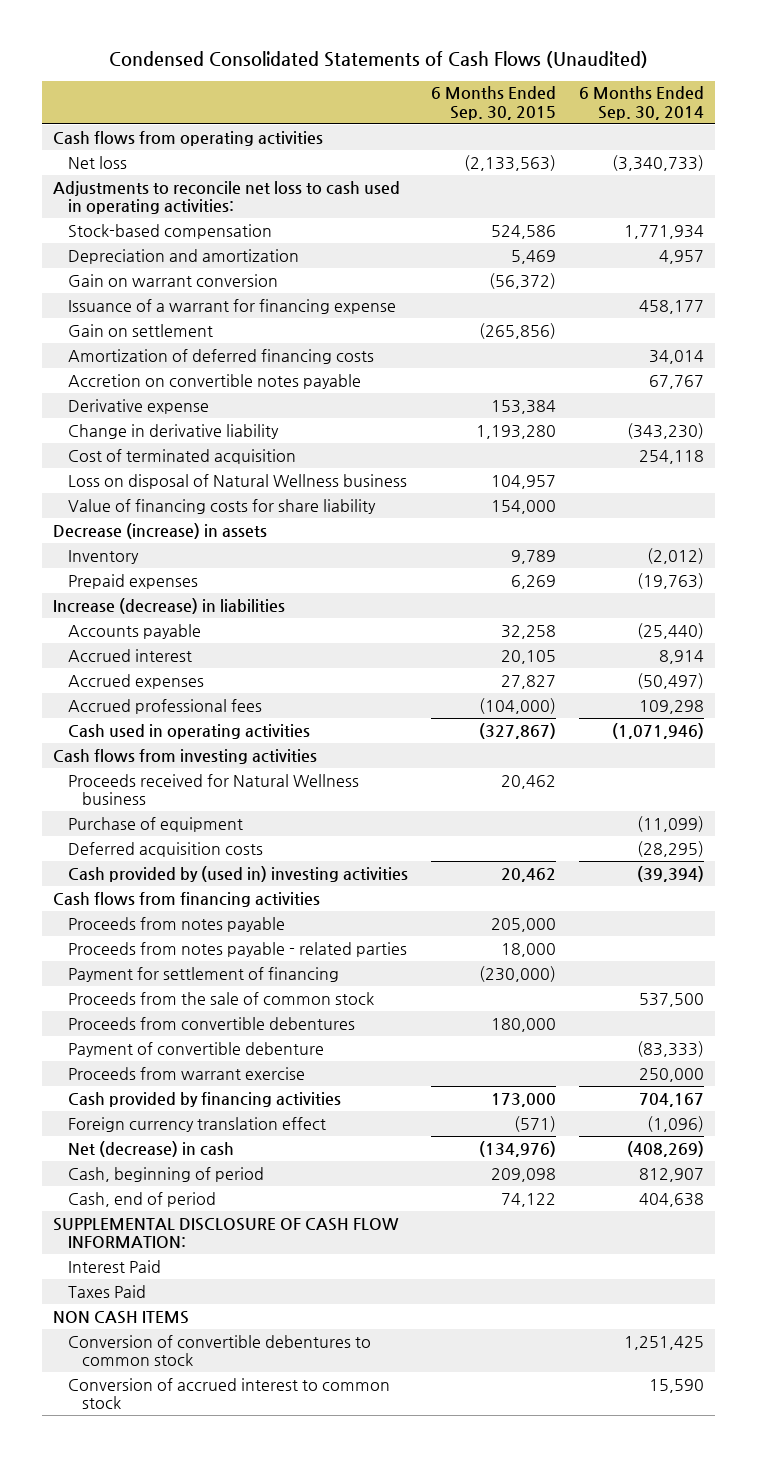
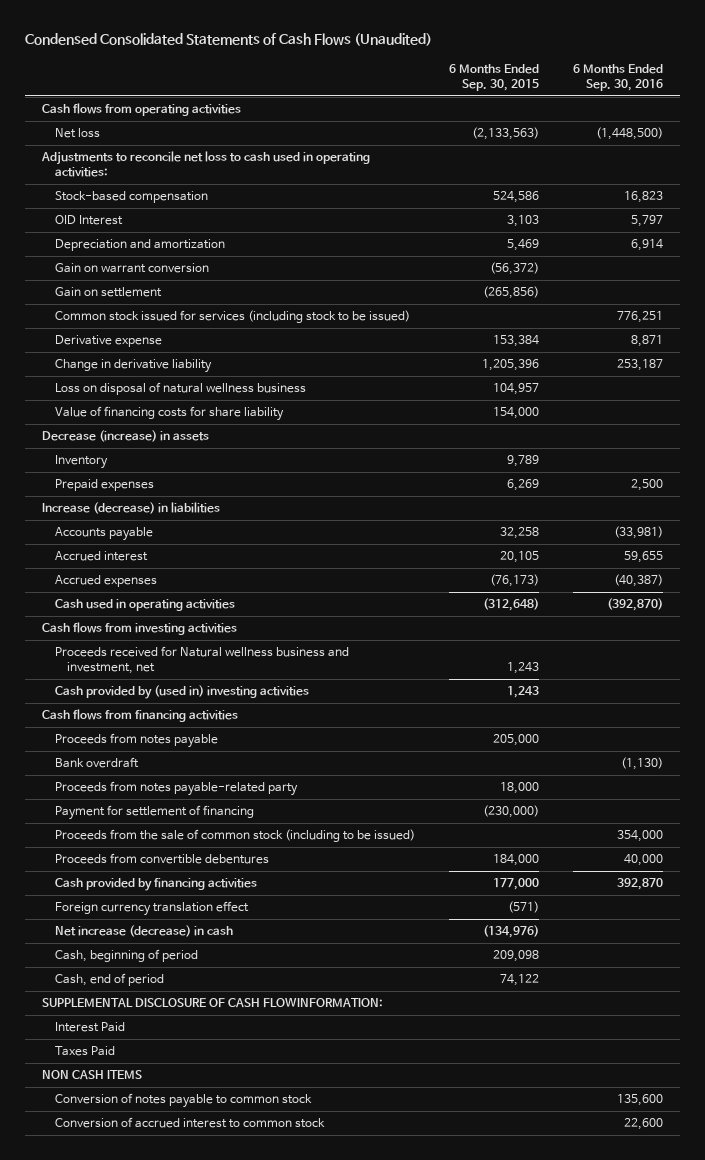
- | 6 Months Ended Sep. 30, 2015 | 6 Months Ended Sep. 30, 2014
+ | 6 Months Ended Sep. 30, 2015 | 6 Months Ended Sep. 30, 2016
+ OID Interest | 3,103 | 5,797
- Issuance of a warrant for financing expense | | 458,177
- Amortization of deferred financing costs | | 34,014
- Accretion on convertible notes payable | | 67,767
+ Common stock issued for services (including stock to be issued) | | 776,251
- Change in derivative liability | 1,193,280 | (343,230)
- Cost of terminated acquisition | | 254,118
- Loss on disposal of Natural Wellness business | 104,957 |
+ Change in derivative liability | 1,205,396 | 253,187
+ Loss on disposal of natural wellness business | 104,957 |
- Accrued expenses | 27,827 | (50,497)
- Accrued professional fees | (104,000) | 109,298
- Cash used in operating activities | (327,867) | (1,071,946)
+ Accrued expenses | (76,173) | (40,387)
+ Cash used in operating activities | (312,648) | (392,870)
- Proceeds received for Natural Wellness business | 20,462 |
- Purchase of equipment | | (11,099)
- Deferred acquisition costs | | (28,295)
- Cash provided by (used in) investing activities | 20,462 | (39,394)
+ Proceeds received for Natural wellness business and investment, net | 1,243 |
+ Cash provided by (used in) investing activities | 1,243 |
- Proceeds from notes payable - related parties | 18,000 |
+ Bank overdraft | | (1,130)
+ Proceeds from notes payable-related party | 18,000 |
- Proceeds from the sale of common stock | | 537,500
- Proceeds from convertible debentures | 180,000 |
- Payment of convertible debenture | | (83,333)
- Proceeds from warrant exercise | | 250,000
- Cash provided by financing activities | 173,000 | 704,167
+ Proceeds from the sale of common stock (including to be issued) | | 354,000
+ Proceeds from convertible debentures | 184,000 | 40,000
+ Cash provided by financing activities | 177,000 | 392,870
- Net (decrease) in cash | (134,976) | (408,269)
+ Net increase (decrease) in cash | (134,976) |
- SUPPLEMENTAL DISCLOSURE OF CASH FLOW INFORMATION:
+ SUPPLEMENTAL DISCLOSURE OF CASH FLOWINFORMATION:
- Conversion of convertible debentures to common stock | | 1,251,425
+ Conversion of notes payable to common stock | | 135,600

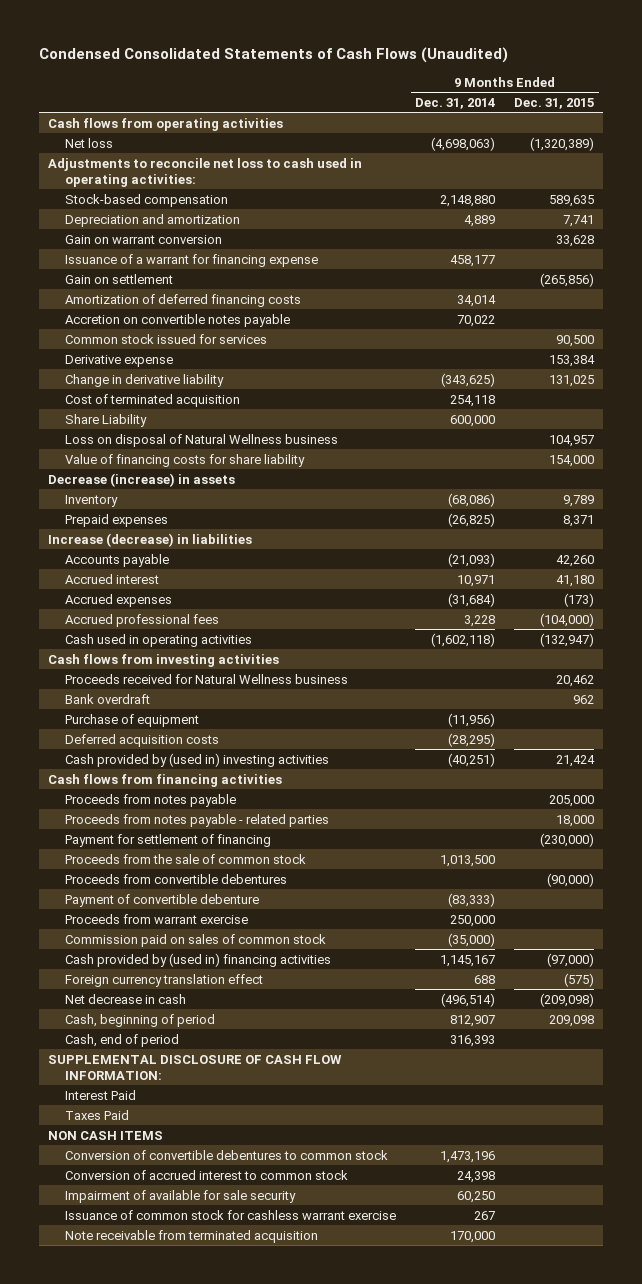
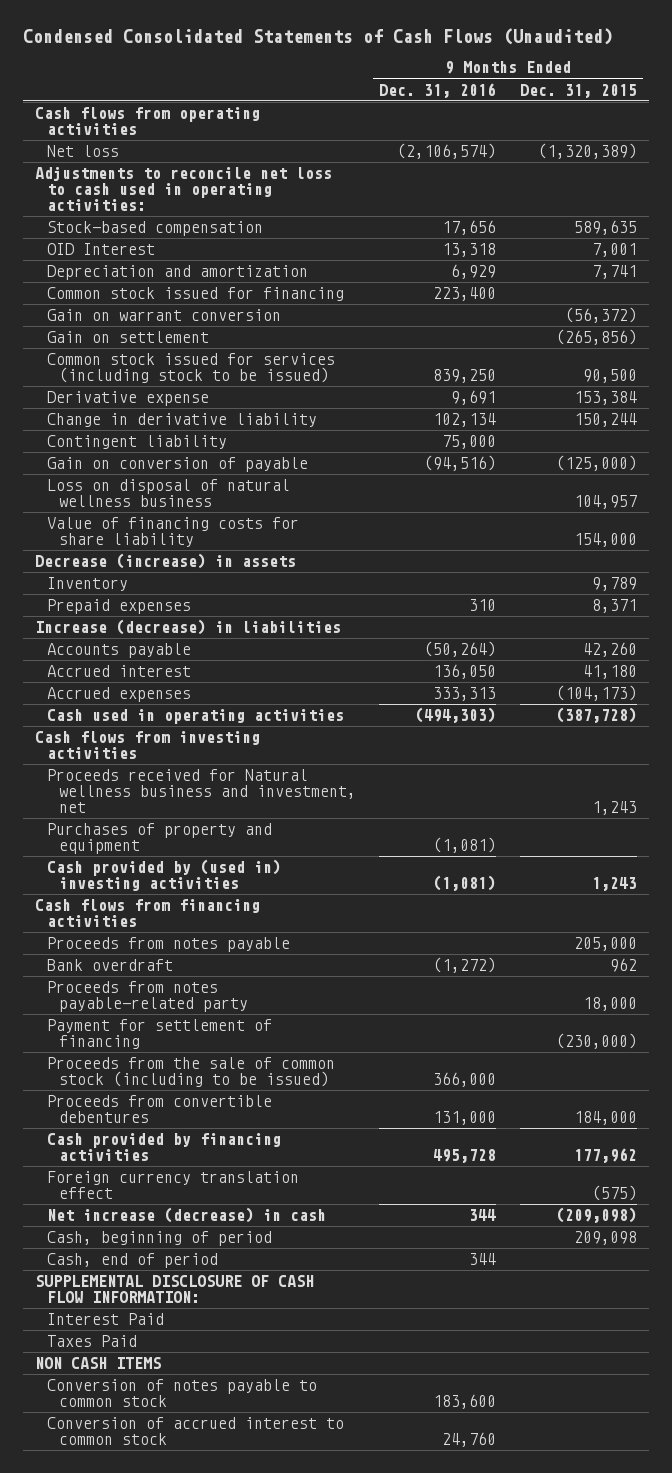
- | 9 Months Ended Dec. 31, 2014 | 9 Months Ended Dec. 31, 2015
+ | 9 Months Ended Dec. 31, 2016 | 9 Months Ended Dec. 31, 2015
+ OID Interest | 13,318 | 7,001
- Gain on warrant conversion | | 33,628
- Issuance of a warrant for financing expense | 458,177 |
+ Common stock issued for financing | 223,400 |
+ Gain on warrant conversion | | (56,372)
- Amortization of deferred financing costs | 34,014 |
- Accretion on convertible notes payable | 70,022 |
- Common stock issued for services | | 90,500
+ Common stock issued for services (including stock to be issued) | 839,250 | 90,500
- Change in derivative liability | (343,625) | 131,025
- Cost of terminated acquisition | 254,118 |
- Share Liability | 600,000 |
- Loss on disposal of Natural Wellness business | | 104,957
+ Change in derivative liability | 102,134 | 150,244
+ Contingent liability | 75,000 |
+ Gain on conversion of payable | (94,516) | (125,000)
+ Loss on disposal of natural wellness business | | 104,957
- Accrued expenses | (31,684) | (173)
- Accrued professional fees | 3,228 | (104,000)
- Cash used in operating activities | (1,602,118) | (132,947)
+ Accrued expenses | 333,313 | (104,173)
+ Cash used in operating activities | (494,303) | (387,728)
- Proceeds received for Natural Wellness business | | 20,462
- Purchase of equipment | (11,956) |
- Deferred acquisition costs | (28,295) |
- Cash provided by (used in) investing activities | (40,251) | 21,424
+ Proceeds received for Natural wellness business and investment, net | | 1,243
+ Purchases of property and equipment | (1,081) |
+ Cash provided by (used in) investing activities | (1,081) | 1,243
- Proceeds from notes payable - related parties | | 18,000
moved down: Bank overdraft | (1,272) | 962
+ Proceeds from notes payable-related party | | 18,000
- Proceeds from the sale of common stock | 1,013,500 |
- Proceeds from convertible debentures | | (90,000)
- Payment of convertible debenture | (83,333) |
- Proceeds from warrant exercise | 250,000 |
- Commission paid on sales of common stock | (35,000) |
- Cash provided by (used in) financing activities | 1,145,167 | (97,000)
+ Proceeds from the sale of common stock (including to be issued) | 366,000 |
+ Proceeds from convertible debentures | 131,000 | 184,000
+ Cash provided by financing activities | 495,728 | 177,962
- Net decrease in cash | (496,514) | (209,098)
+ Net increase (decrease) in cash | 344 | (209,098)
- Conversion of convertible debentures to common stock | 1,473,196 |
+ Conversion of notes payable to common stock | 183,600 |
- Impairment of available for sale security | 60,250 |
- Issuance of common stock for cashless warrant exercise | 267 |
- Note receivable from terminated acquisition | 170,000 |

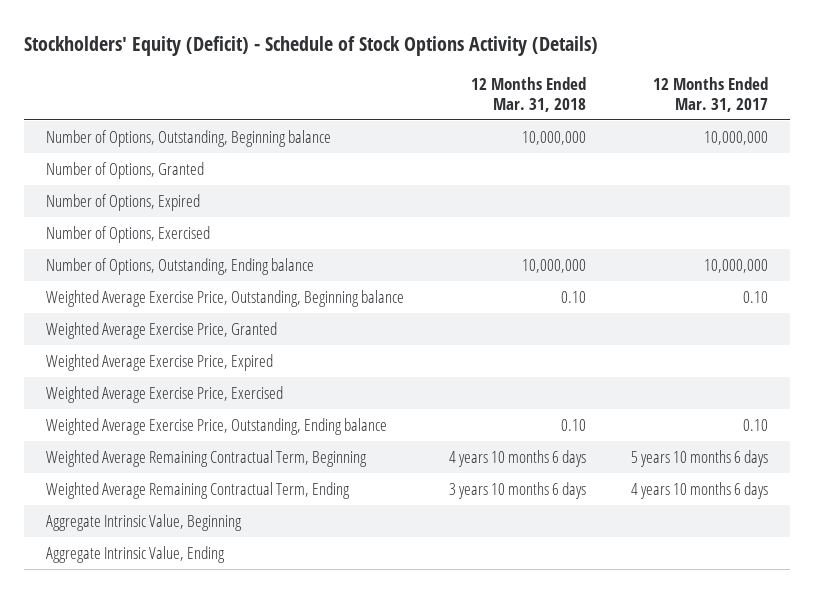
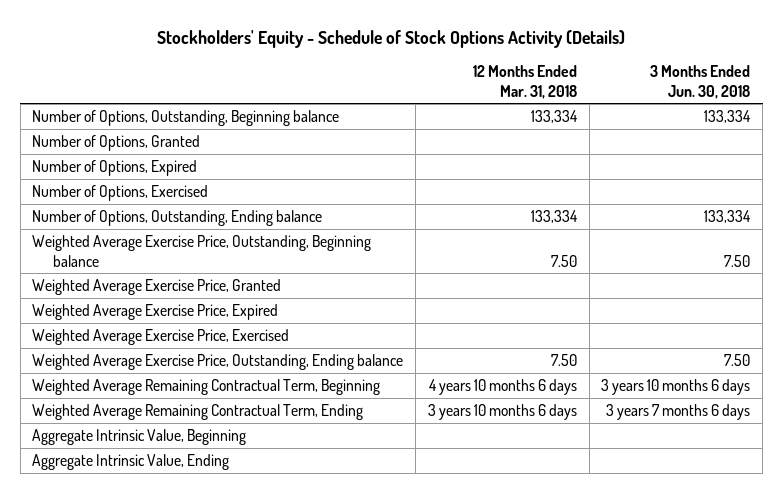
- Stockholders' Equity (Deficit) - Schedule of Stock Options Activity (Details)
+ Stockholders' Equity - Schedule of Stock Options Activity (Details)
- | 12 Months Ended Mar. 31, 2018 | 12 Months Ended Mar. 31, 2017
+ | 12 Months Ended Mar. 31, 2018 | 3 Months Ended Jun. 30, 2018
- Number of Options, Outstanding, Beginning balance | 10,000,000 | 10,000,000
+ Number of Options, Outstanding, Beginning balance | 133,334 | 133,334
- Number of Options, Outstanding, Ending balance | 10,000,000 | 10,000,000
- Weighted Average Exercise Price, Outstanding, Beginning balance | 0.10 | 0.10
+ Number of Options, Outstanding, Ending balance | 133,334 | 133,334
+ Weighted Average Exercise Price, Outstanding, Beginning balance | 7.50 | 7.50
- Weighted Average Exercise Price, Outstanding, Ending balance | 0.10 | 0.10
+ Weighted Average Exercise Price, Outstanding, Ending balance | 7.50 | 7.50

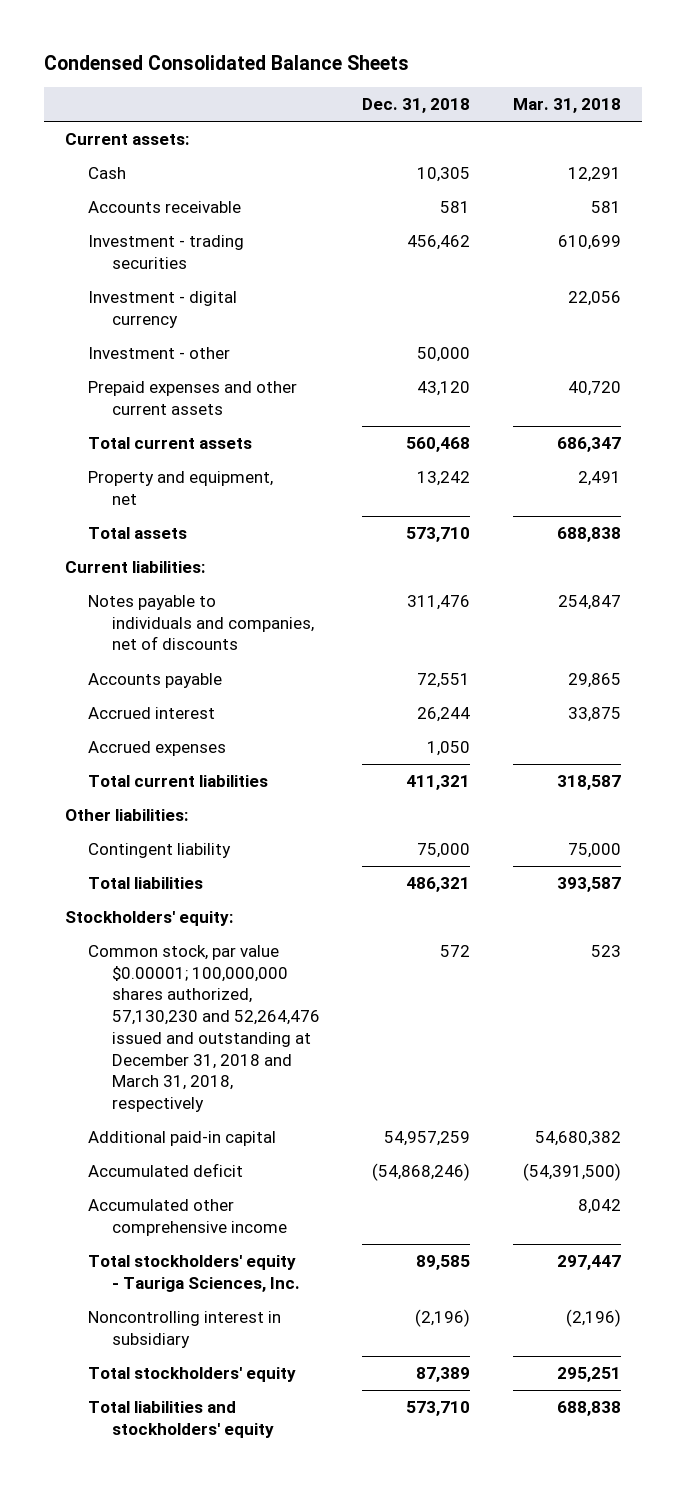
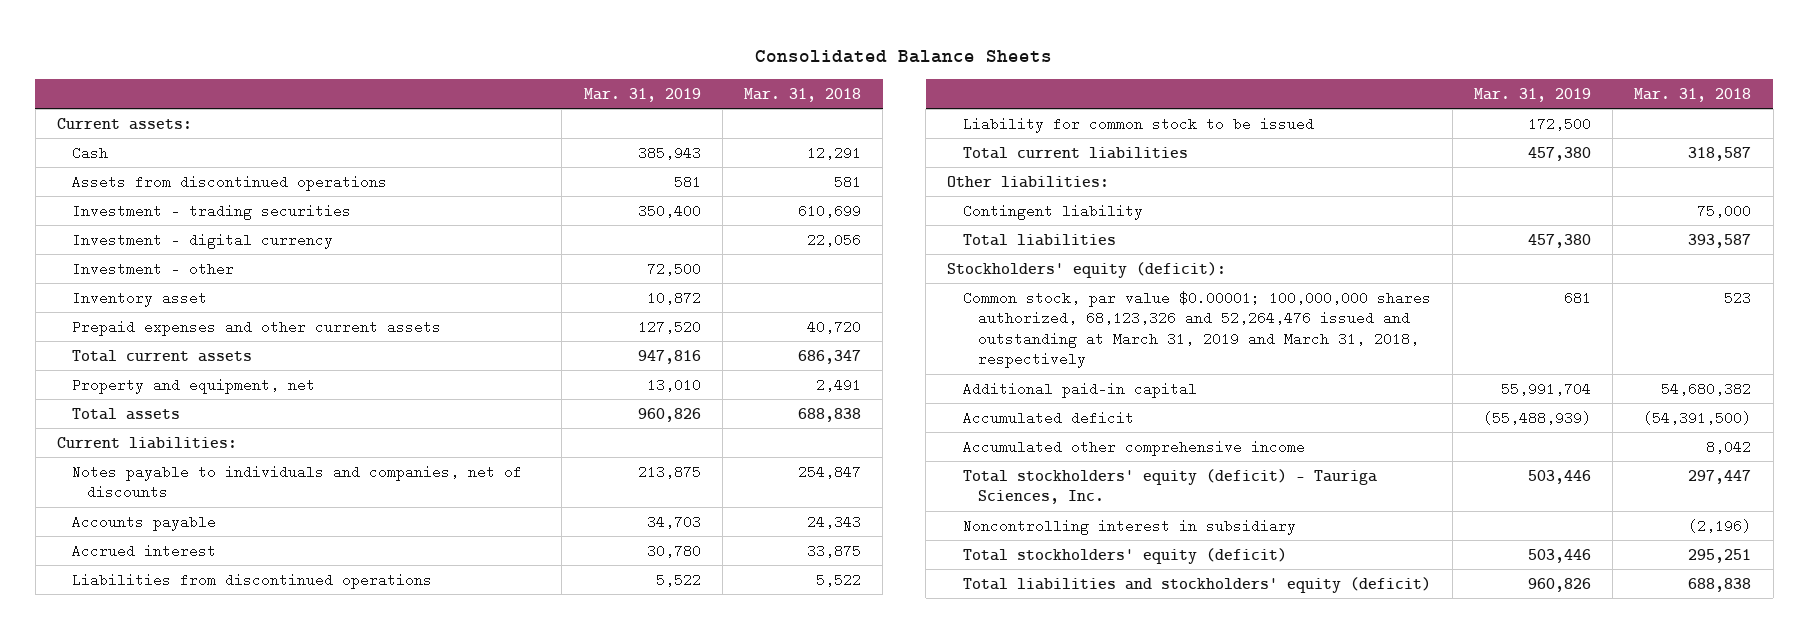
- Condensed Consolidated Balance Sheets
+ Consolidated Balance Sheets
- | Dec. 31, 2018 | Mar. 31, 2018
+ | Mar. 31, 2019 | Mar. 31, 2018
- Accounts receivable | 581 | 581
+ Assets from discontinued operations | 581 | 581
+ Inventory asset | 10,872 |
- Accounts payable | 72,551 | 29,865
+ Accounts payable | 34,703 | 24,343
- Accrued expenses | 1,050 |
+ Liabilities from discontinued operations | 5,522 | 5,522
+ Liability for common stock to be issued | 172,500 |
- Stockholders' equity:
- Common stock, par value $0.00001; 100,000,000 shares authorized, 57,130,230 and 52,264,476 issued and outstanding at December 31, 2018 and March 31, 2018, respectively | 572 | 523
+ Stockholders' equity (deficit):
+ Common stock, par value $0.00001; 100,000,000 shares authorized, 68,123,326 and 52,264,476 issued and outstanding at March 31, 2019 and March 31, 2018, respectively | 681 | 523
- Total stockholders' equity - Tauriga Sciences, Inc. | 89,585 | 297,447
+ Total stockholders' equity (deficit) - Tauriga Sciences, Inc. | 503,446 | 297,447
- Total stockholders' equity | 87,389 | 295,251
- Total liabilities and stockholders' equity | 573,710 | 688,838
+ Total stockholders' equity (deficit) | 503,446 | 295,251
+ Total liabilities and stockholders' equity (deficit) | 960,826 | 688,838

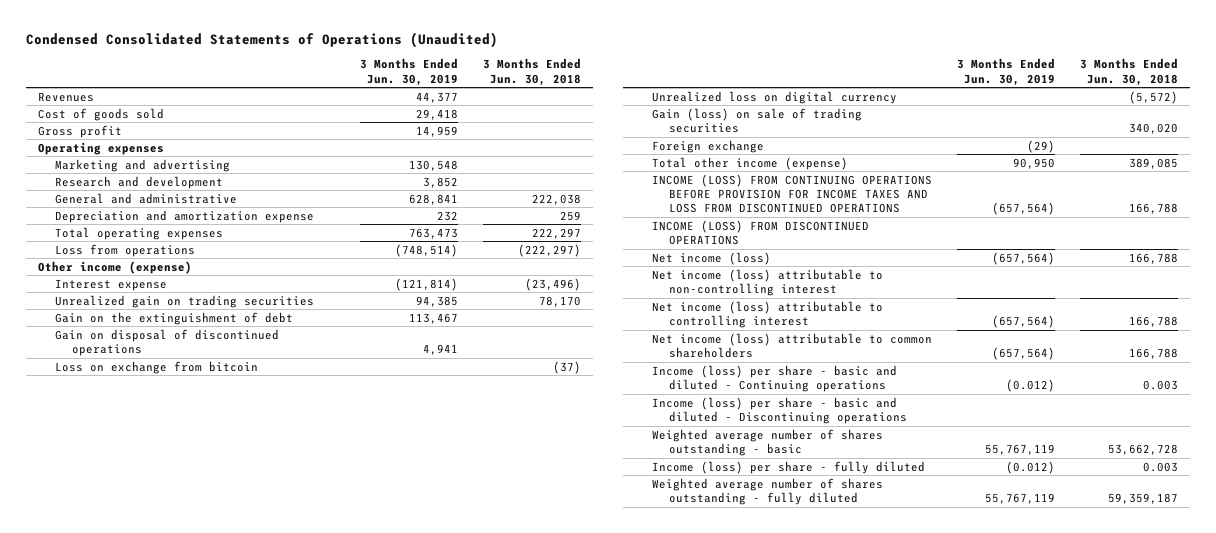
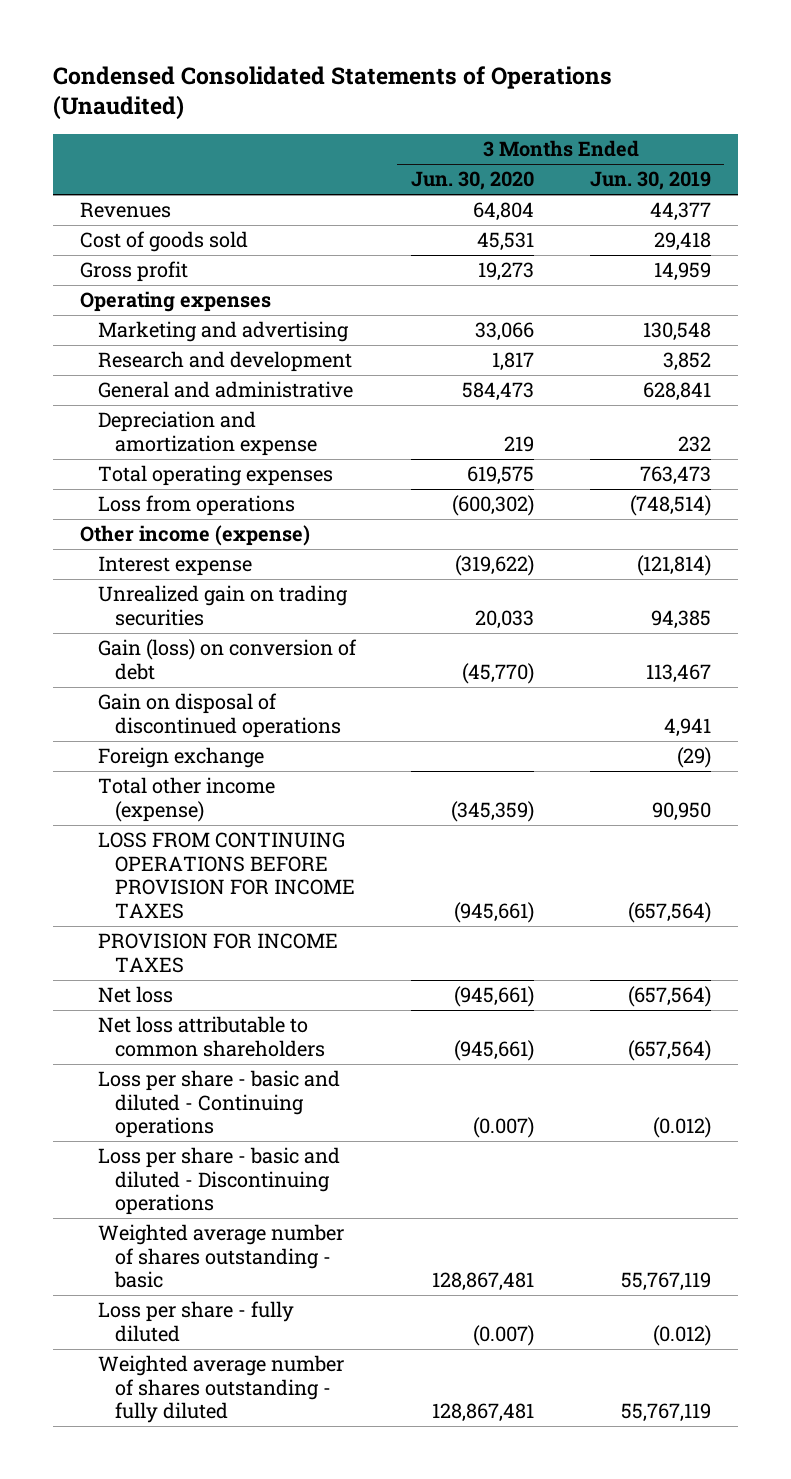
- | 3 Months Ended Jun. 30, 2019 | 3 Months Ended Jun. 30, 2018
+ | 3 Months Ended Jun. 30, 2020 | 3 Months Ended Jun. 30, 2019
- Gain on the extinguishment of debt | 113,467 |
+ Gain (loss) on conversion of debt | (45,770) | 113,467
- Loss on exchange from bitcoin | | (37)
- Unrealized loss on digital currency | | (5,572)
- Gain (loss) on sale of trading securities | | 340,020
- INCOME (LOSS) FROM CONTINUING OPERATIONS BEFORE PROVISION FOR INCOME TAXES AND LOSS FROM DISCONTINUED OPERATIONS | (657,564) | 166,788
- INCOME (LOSS) FROM DISCONTINUED OPERATIONS
- Net income (loss) | (657,564) | 166,788
- Net income (loss) attributable to non-controlling interest
- Net income (loss) attributable to controlling interest | (657,564) | 166,788
- Net income (loss) attributable to common shareholders | (657,564) | 166,788
- Income (loss) per share - basic and diluted - Continuing operations | (0.012) | 0.003
- Income (loss) per share - basic and diluted - Discontinuing operations
+ LOSS FROM CONTINUING OPERATIONS BEFORE PROVISION FOR INCOME TAXES | (945,661) | (657,564)
+ PROVISION FOR INCOME TAXES
+ Net loss | (945,661) | (657,564)
+ Net loss attributable to common shareholders | (945,661) | (657,564)
+ Loss per share - basic and diluted - Continuing operations | (0.007) | (0.012)
+ Loss per share - basic and diluted - Discontinuing operations
- Income (loss) per share - fully diluted | (0.012) | 0.003
+ Loss per share - fully diluted | (0.007) | (0.012)

